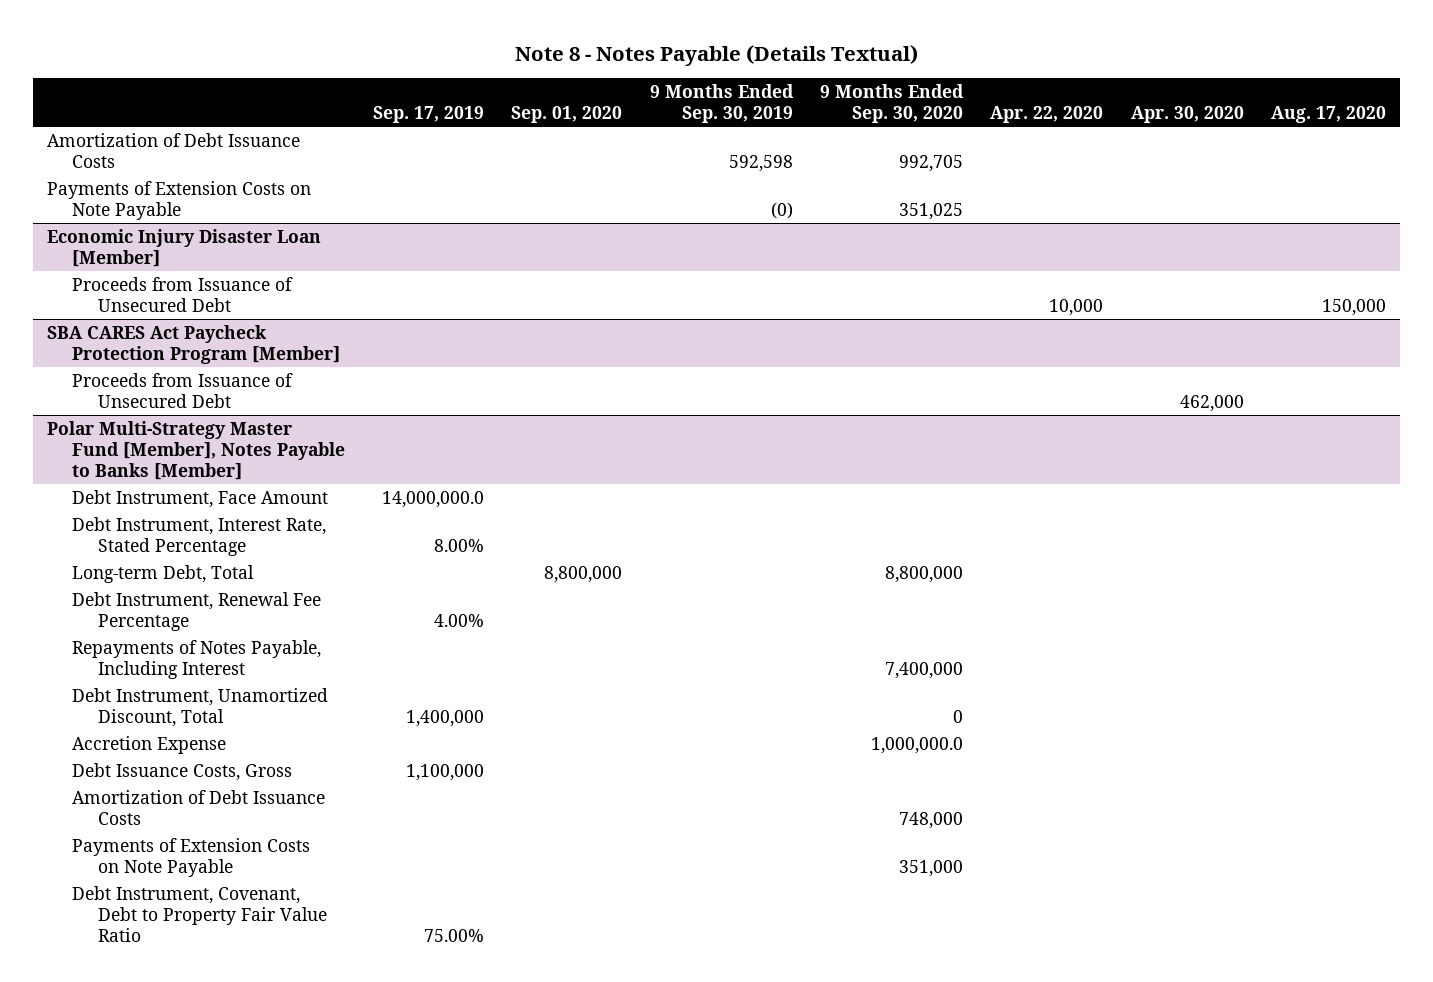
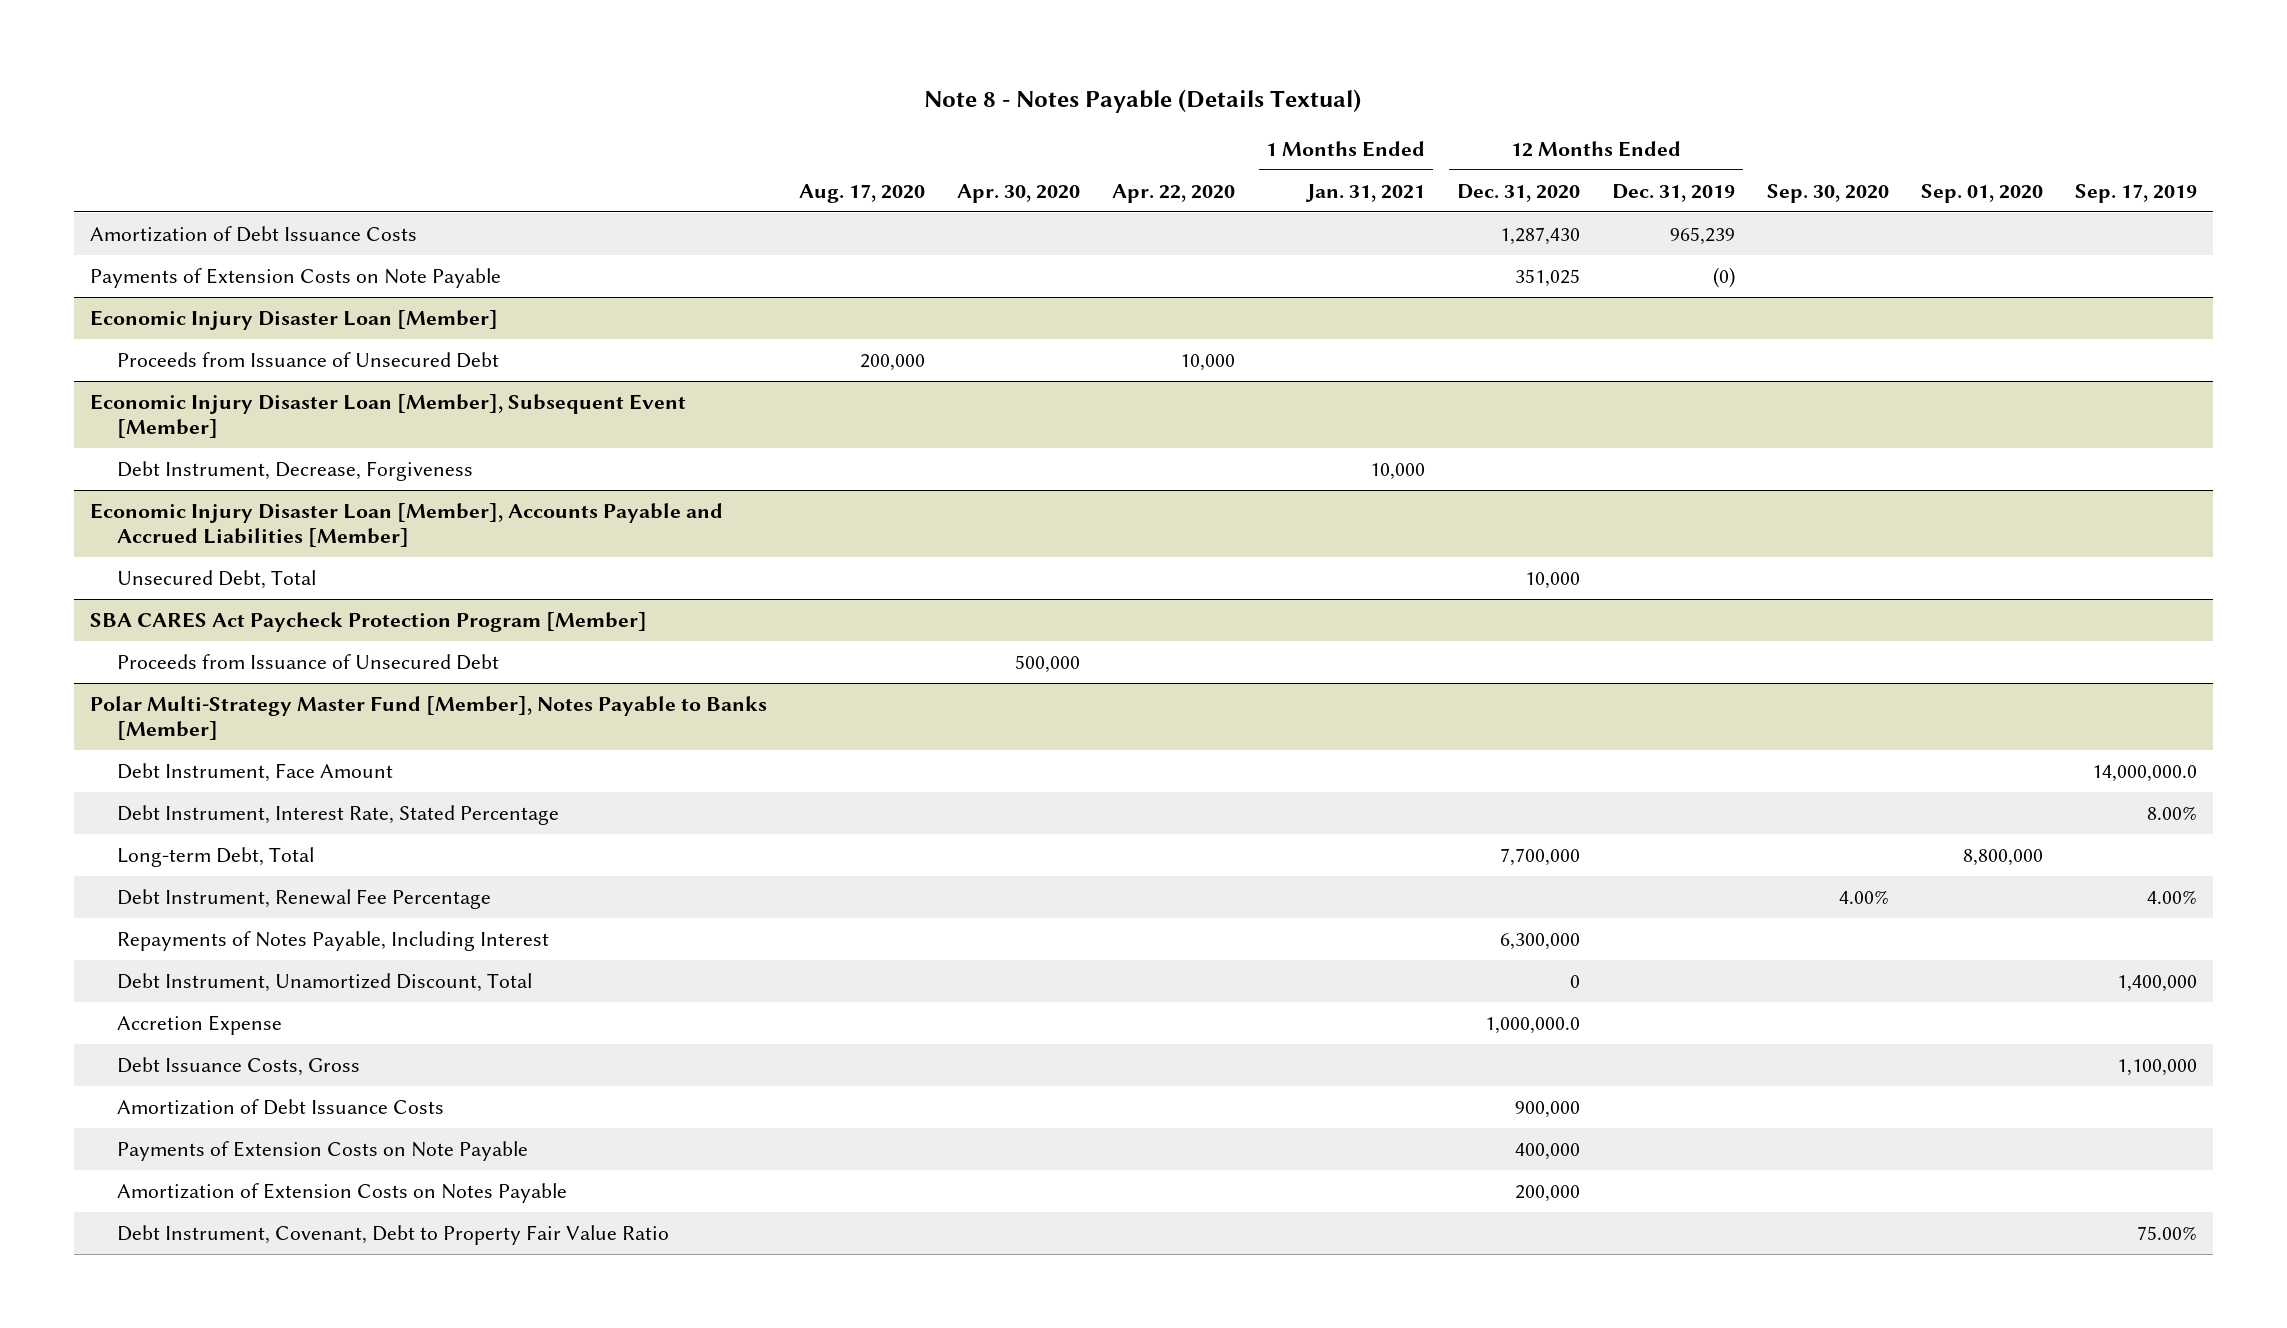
- | Sep. 17, 2019 | Sep. 01, 2020 | 9 Months Ended Sep. 30, 2019 | 9 Months Ended Sep. 30, 2020 | Apr. 22, 2020 | Apr. 30, 2020 | Aug. 17, 2020
+ | Aug. 17, 2020 | Apr. 30, 2020 | Apr. 22, 2020 | 1 Months Ended Jan. 31, 2021 | 12 Months Ended Dec. 31, 2020 | 12 Months Ended Dec. 31, 2019 | Sep. 30, 2020 | Sep. 01, 2020 | Sep. 17, 2019
@ Economic Injury Disaster Loan [Member]
- Proceeds from Issuance of Unsecured Debt | | | | | 10,000 | | 150,000
+ Proceeds from Issuance of Unsecured Debt | 200,000 | | 10,000 | | | | | |
+ Economic Injury Disaster Loan [Member], Subsequent Event [Member]
+ Debt Instrument, Decrease, Forgiveness | | | | 10,000 | | | | |
+ Economic Injury Disaster Loan [Member], Accounts Payable and Accrued Liabilities [Member]
+ Unsecured Debt, Total | | | | | 10,000 | | | |
@ SBA CARES Act Paycheck Protection Program [Member]
- Proceeds from Issuance of Unsecured Debt | | | | | | 462,000 |
+ Proceeds from Issuance of Unsecured Debt | | 500,000 | | | | | | |
@ Polar Multi-Strategy Master Fund [Member], Notes Payable to Banks [Member]
+ Amortization of Extension Costs on Notes Payable | | | | | 200,000 | | | |

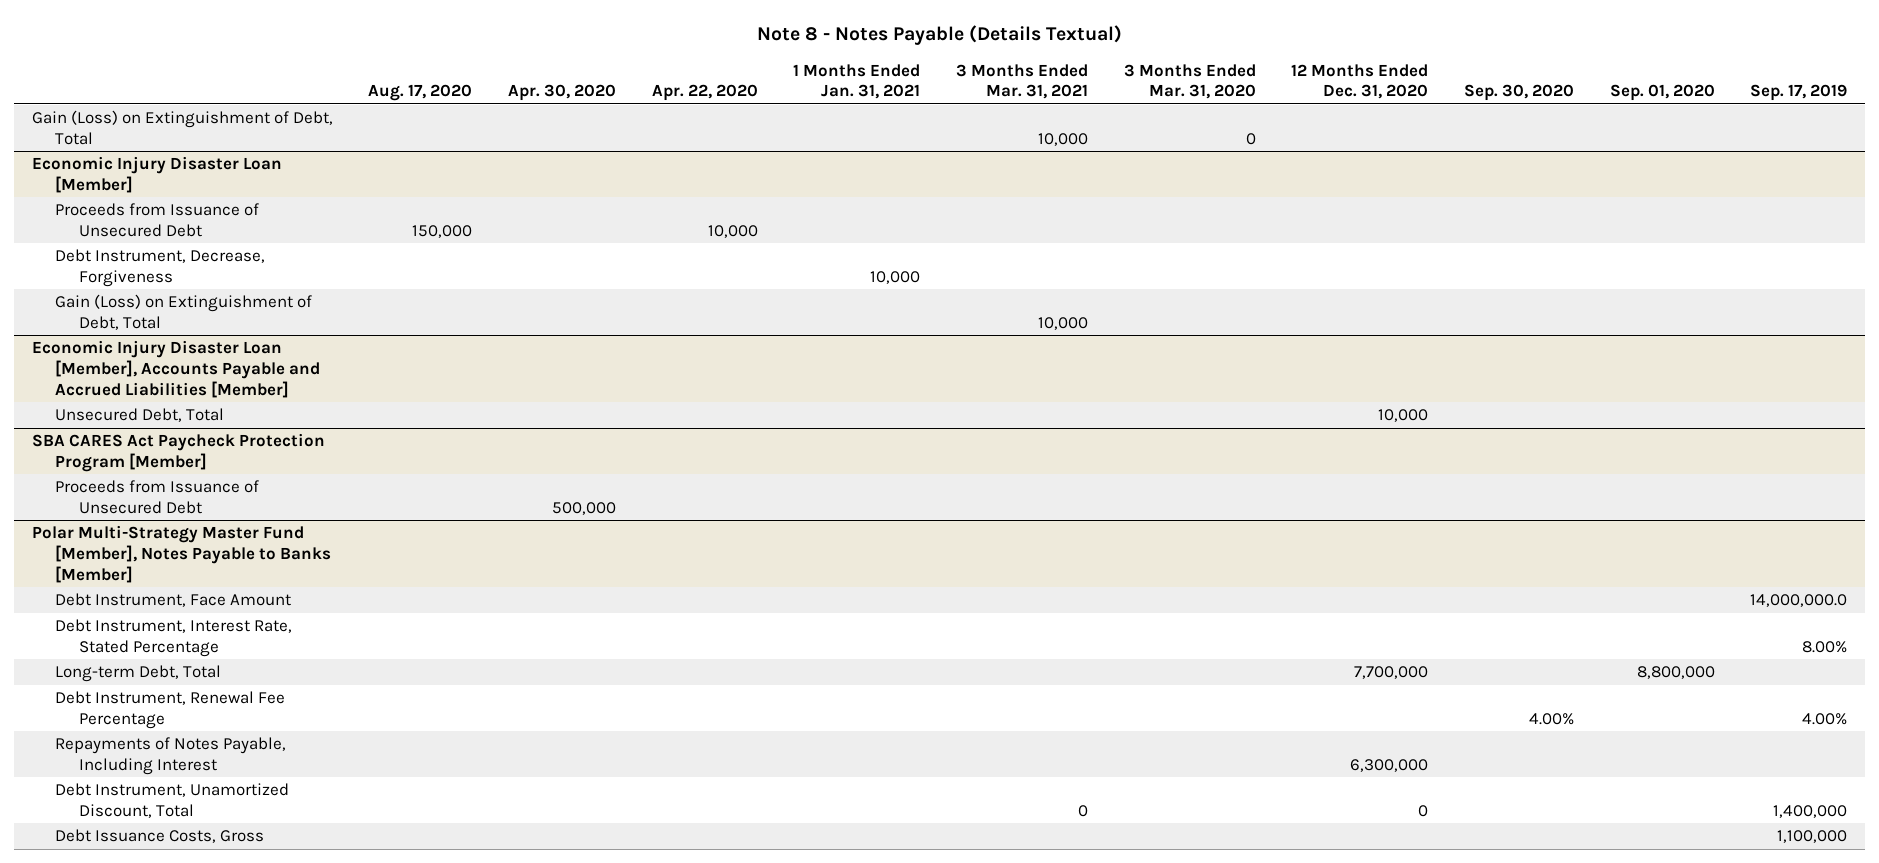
- | Aug. 17, 2020 | Apr. 30, 2020 | Apr. 22, 2020 | 1 Months Ended Jan. 31, 2021 | 12 Months Ended Dec. 31, 2020 | 12 Months Ended Dec. 31, 2019 | Sep. 30, 2020 | Sep. 01, 2020 | Sep. 17, 2019
+ | Aug. 17, 2020 | Apr. 30, 2020 | Apr. 22, 2020 | 1 Months Ended Jan. 31, 2021 | 3 Months Ended Mar. 31, 2021 | 3 Months Ended Mar. 31, 2020 | 12 Months Ended Dec. 31, 2020 | Sep. 30, 2020 | Sep. 01, 2020 | Sep. 17, 2019
- Amortization of Debt Issuance Costs | | | | | 1,287,430 | 965,239 | | |
- Payments of Extension Costs on Note Payable | | | | | 351,025 | (0) | | |
+ Gain (Loss) on Extinguishment of Debt, Total | | | | | 10,000 | 0 | | | |
@ Economic Injury Disaster Loan [Member]
- Proceeds from Issuance of Unsecured Debt | 200,000 | | 10,000 | | | | | |
- Economic Injury Disaster Loan [Member], Subsequent Event [Member]
- Debt Instrument, Decrease, Forgiveness | | | | 10,000 | | | | |
@ Economic Injury Disaster Loan [Member]
+ Proceeds from Issuance of Unsecured Debt | 150,000 | | 10,000 | | | | | | |
+ Debt Instrument, Decrease, Forgiveness | | | | 10,000 | | | | | |
+ Gain (Loss) on Extinguishment of Debt, Total | | | | | 10,000 | | | | |
@ Polar Multi-Strategy Master Fund [Member], Notes Payable to Banks [Member]
- Accretion Expense | | | | | 1,000,000.0 | | | |
- Amortization of Debt Issuance Costs | | | | | 900,000 | | | |
- Payments of Extension Costs on Note Payable | | | | | 400,000 | | | |
- Amortization of Extension Costs on Notes Payable | | | | | 200,000 | | | |
- Debt Instrument, Covenant, Debt to Property Fair Value Ratio | | | | | | | | | 75.00%

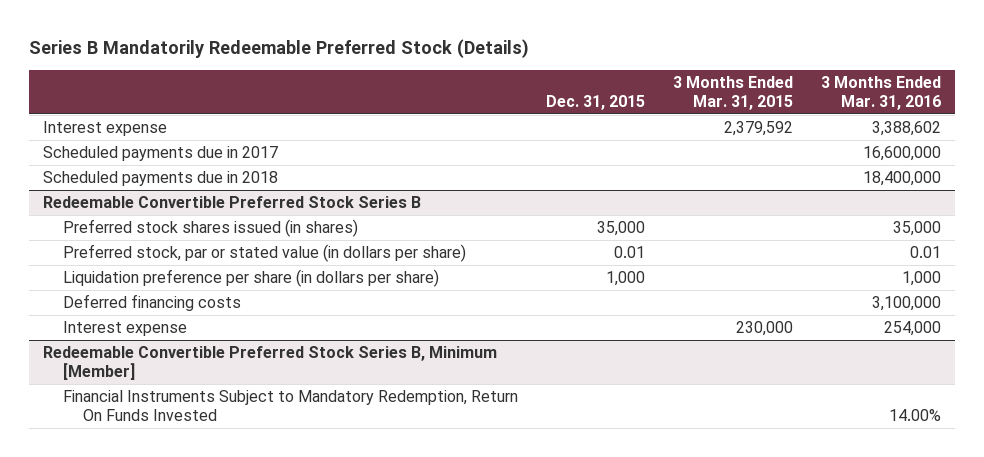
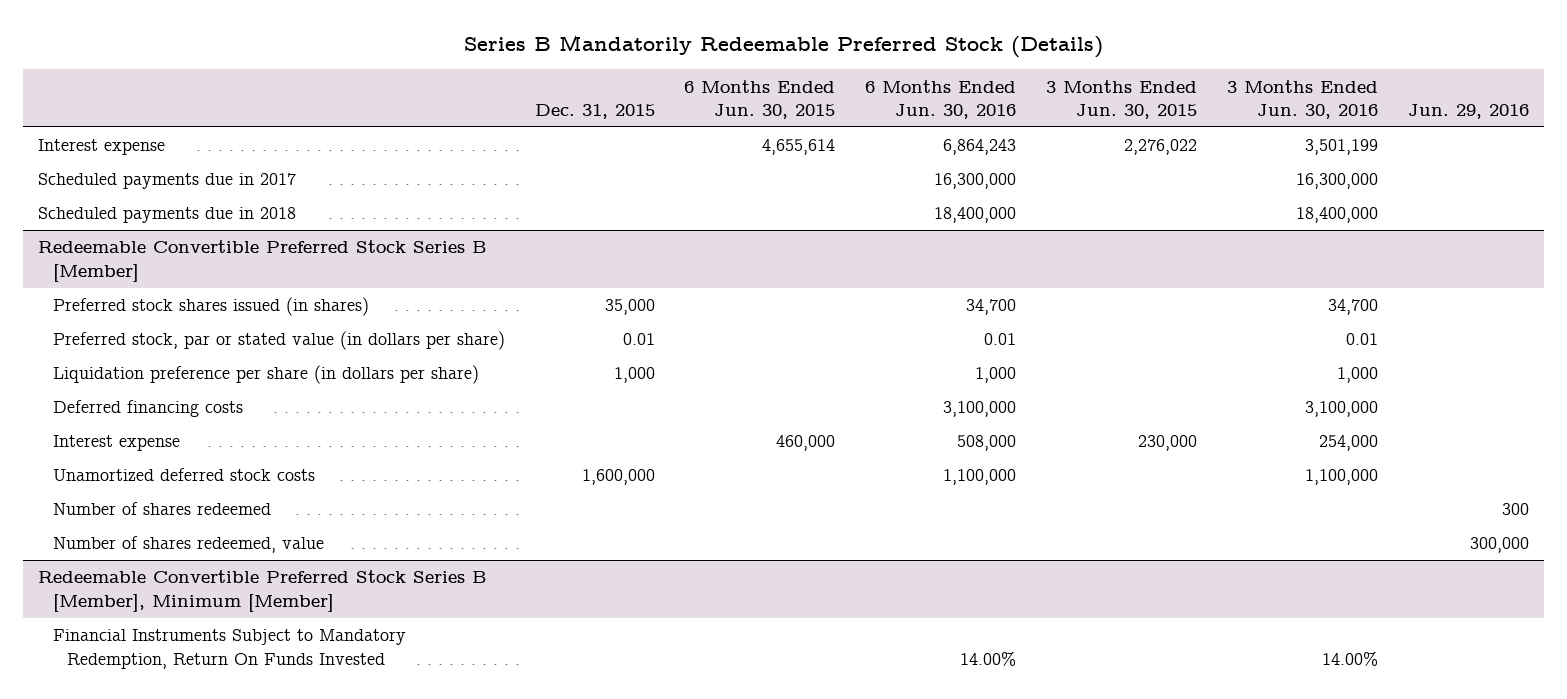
- | Dec. 31, 2015 | 3 Months Ended Mar. 31, 2015 | 3 Months Ended Mar. 31, 2016
+ | Dec. 31, 2015 | 6 Months Ended Jun. 30, 2015 | 6 Months Ended Jun. 30, 2016 | 3 Months Ended Jun. 30, 2015 | 3 Months Ended Jun. 30, 2016 | Jun. 29, 2016
- Redeemable Convertible Preferred Stock Series B
+ Redeemable Convertible Preferred Stock Series B [Member]
- Redeemable Convertible Preferred Stock Series B, Minimum [Member]
+ Unamortized deferred stock costs | 1,600,000 | | 1,100,000 | | 1,100,000 |
+ Number of shares redeemed | | | | | | 300
+ Number of shares redeemed, value | | | | | | 300,000
+ Redeemable Convertible Preferred Stock Series B [Member], Minimum [Member]

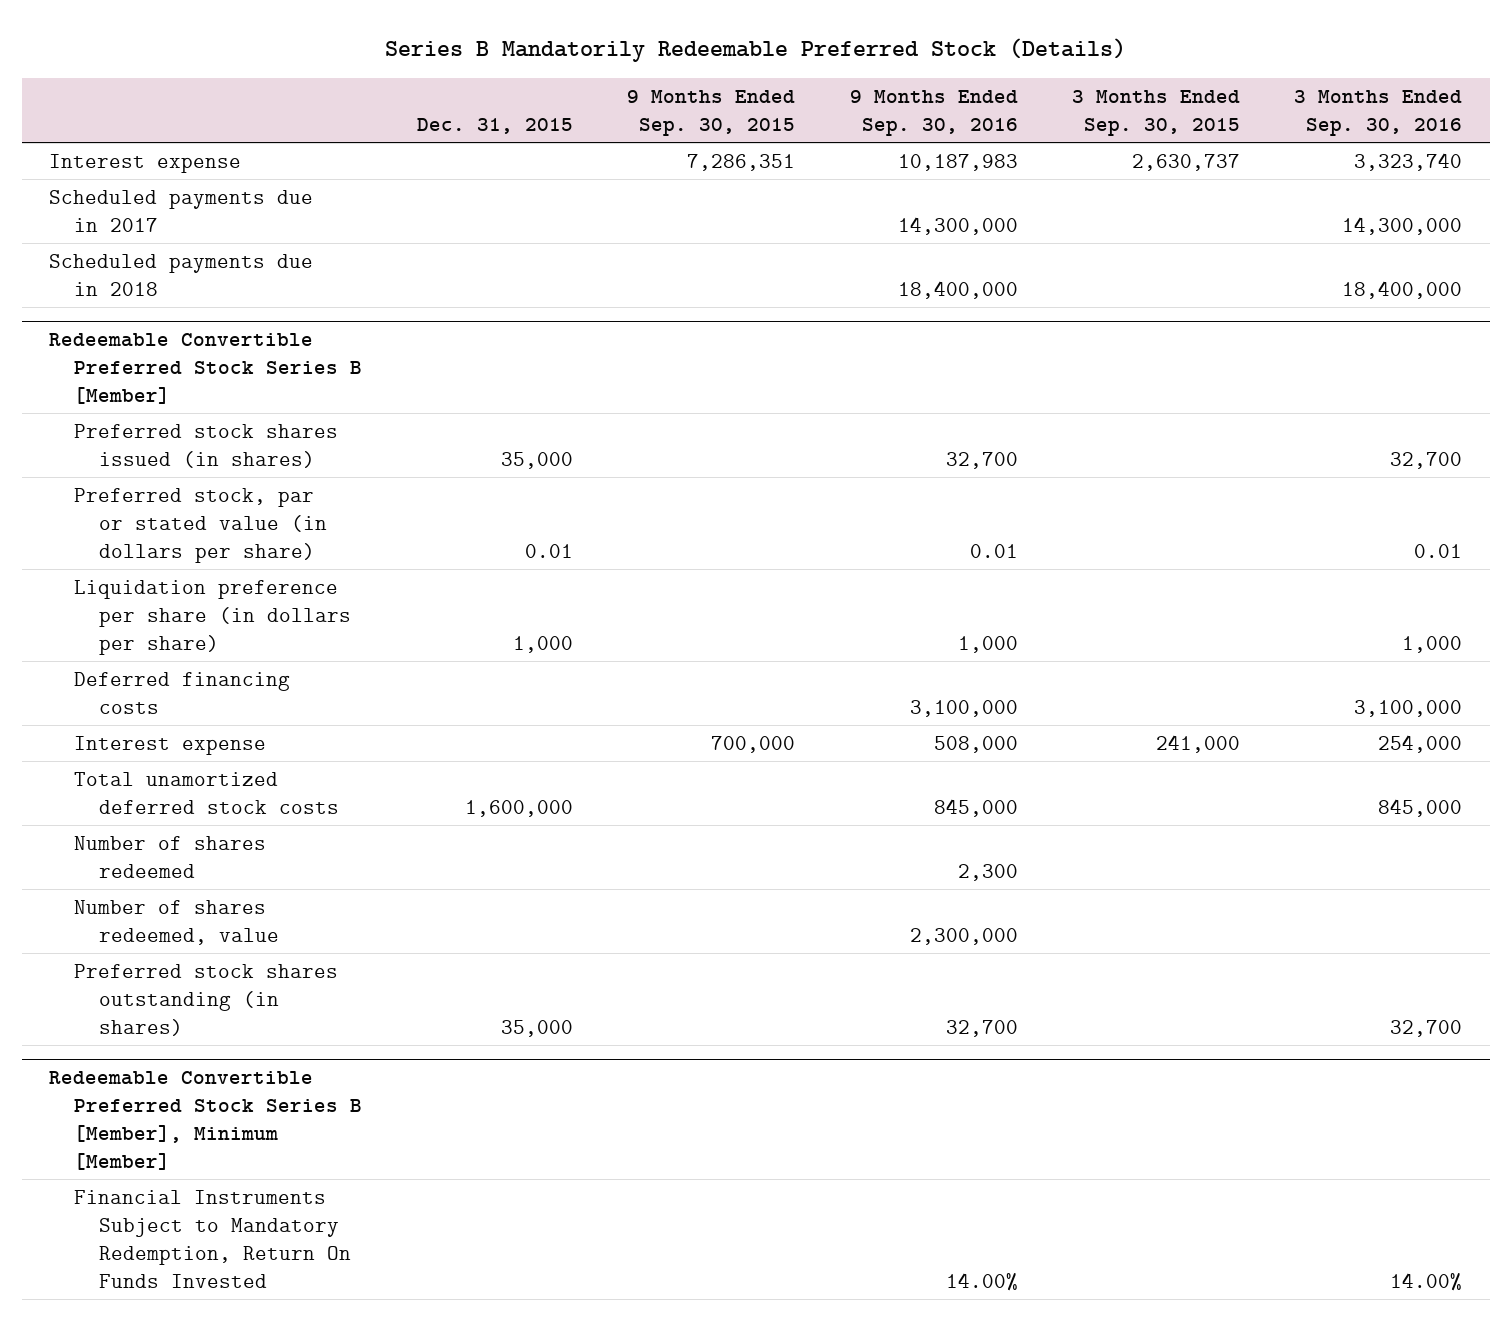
- | Dec. 31, 2015 | 6 Months Ended Jun. 30, 2015 | 6 Months Ended Jun. 30, 2016 | 3 Months Ended Jun. 30, 2015 | 3 Months Ended Jun. 30, 2016 | Jun. 29, 2016
+ | Dec. 31, 2015 | 9 Months Ended Sep. 30, 2015 | 9 Months Ended Sep. 30, 2016 | 3 Months Ended Sep. 30, 2015 | 3 Months Ended Sep. 30, 2016
@ Redeemable Convertible Preferred Stock Series B [Member]
- Unamortized deferred stock costs | 1,600,000 | | 1,100,000 | | 1,100,000 |
+ Total unamortized deferred stock costs | 1,600,000 | | 845,000 | | 845,000
+ Preferred stock shares outstanding (in shares) | 35,000 | | 32,700 | | 32,700

